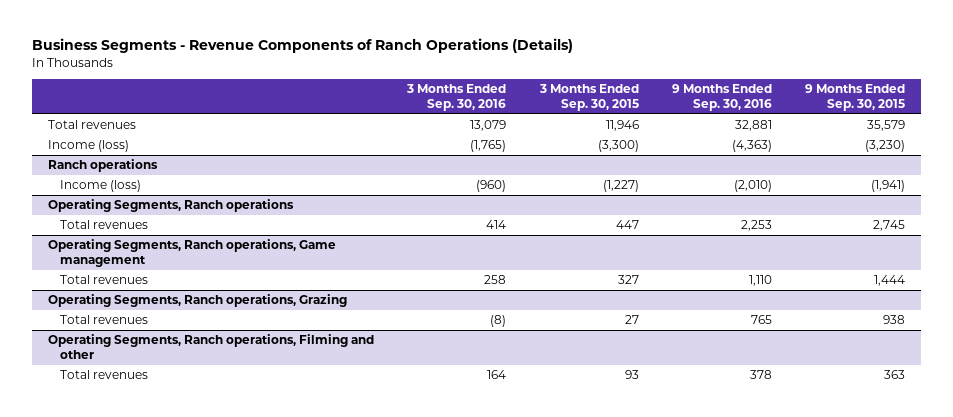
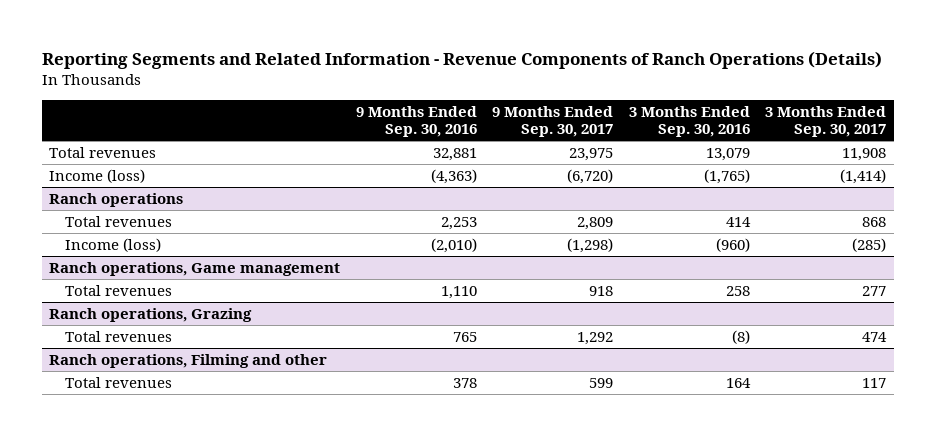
- Business Segments - Revenue Components of Ranch Operations (Details)
+ Reporting Segments and Related Information - Revenue Components of Ranch Operations (Details)
- | 3 Months Ended Sep. 30, 2016 | 3 Months Ended Sep. 30, 2015 | 9 Months Ended Sep. 30, 2016 | 9 Months Ended Sep. 30, 2015
+ | 9 Months Ended Sep. 30, 2016 | 9 Months Ended Sep. 30, 2017 | 3 Months Ended Sep. 30, 2016 | 3 Months Ended Sep. 30, 2017
- Operating Segments, Ranch operations
- Operating Segments, Ranch operations, Game management
@ Ranch operations
moved down: Income (loss) | (2,010) | (1,298) | (960) | (285)
+ Ranch operations, Game management
- Operating Segments, Ranch operations, Grazing
+ Ranch operations, Grazing
- Operating Segments, Ranch operations, Filming and other
+ Ranch operations, Filming and other

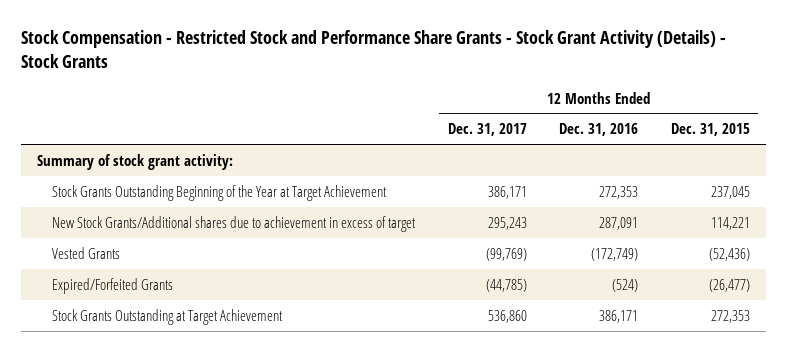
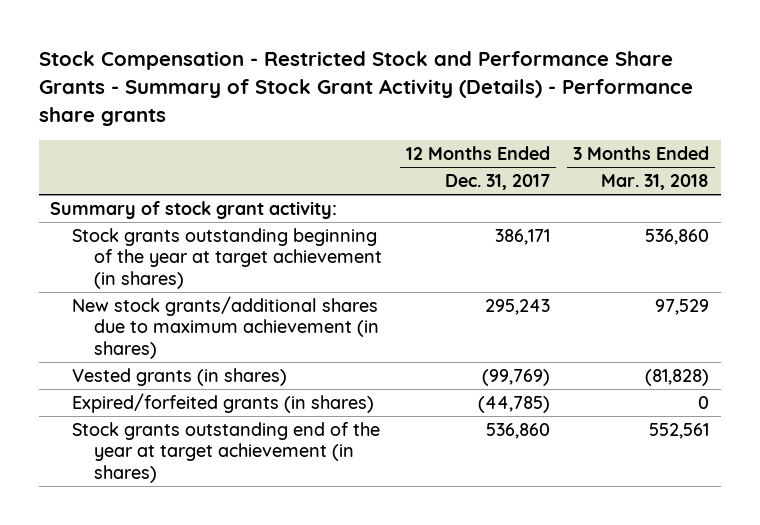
- Stock Compensation - Restricted Stock and Performance Share Grants - Stock Grant Activity (Details) - Stock Grants
+ Stock Compensation - Restricted Stock and Performance Share Grants - Summary of Stock Grant Activity (Details) - Performance share grants
- | 12 Months Ended Dec. 31, 2017 | 12 Months Ended Dec. 31, 2016 | 12 Months Ended Dec. 31, 2015
+ | 12 Months Ended Dec. 31, 2017 | 3 Months Ended Mar. 31, 2018
- Stock Grants Outstanding Beginning of the Year at Target Achievement | 386,171 | 272,353 | 237,045
- New Stock Grants/Additional shares due to achievement in excess of target | 295,243 | 287,091 | 114,221
- Vested Grants | (99,769) | (172,749) | (52,436)
- Expired/Forfeited Grants | (44,785) | (524) | (26,477)
- Stock Grants Outstanding at Target Achievement | 536,860 | 386,171 | 272,353
+ Stock grants outstanding beginning of the year at target achievement (in shares) | 386,171 | 536,860
+ New stock grants/additional shares due to maximum achievement (in shares) | 295,243 | 97,529
+ Vested grants (in shares) | (99,769) | (81,828)
+ Expired/forfeited grants (in shares) | (44,785) | 0
+ Stock grants outstanding end of the year at target achievement (in shares) | 536,860 | 552,561

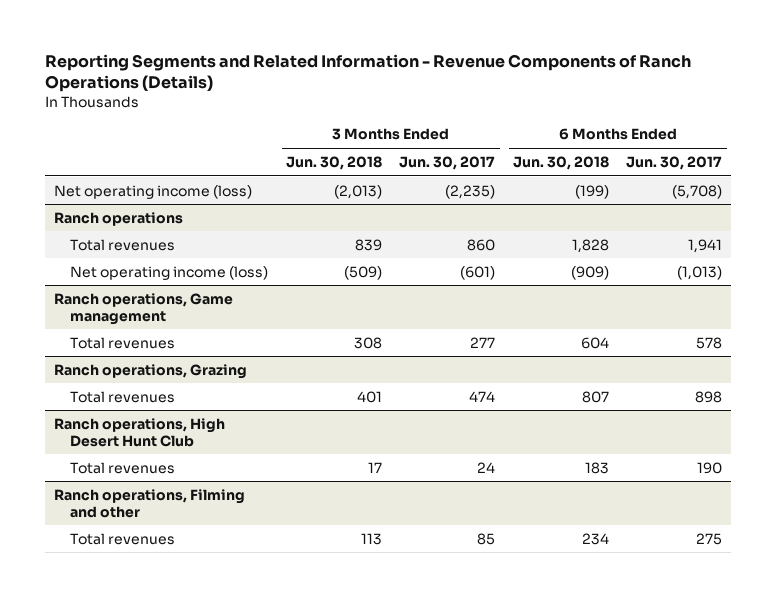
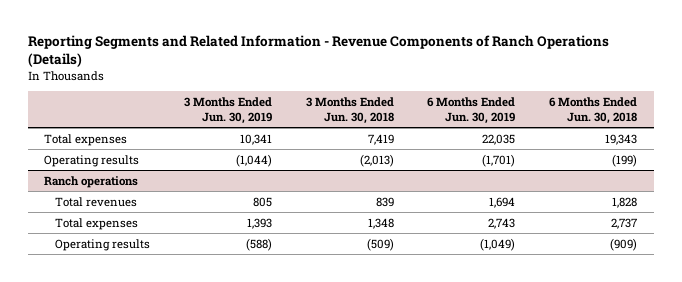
- | 3 Months Ended Jun. 30, 2018 | 3 Months Ended Jun. 30, 2017 | 6 Months Ended Jun. 30, 2018 | 6 Months Ended Jun. 30, 2017
+ | 3 Months Ended Jun. 30, 2019 | 3 Months Ended Jun. 30, 2018 | 6 Months Ended Jun. 30, 2019 | 6 Months Ended Jun. 30, 2018
- Net operating income (loss) | (2,013) | (2,235) | (199) | (5,708)
+ Total expenses | 10,341 | 7,419 | 22,035 | 19,343
+ Operating results | (1,044) | (2,013) | (1,701) | (199)
@ Ranch operations
- Net operating income (loss) | (509) | (601) | (909) | (1,013)
- Ranch operations, Game management
- Total revenues | 308 | 277 | 604 | 578
- Ranch operations, Grazing
- Total revenues | 401 | 474 | 807 | 898
- Ranch operations, High Desert Hunt Club
- Total revenues | 17 | 24 | 183 | 190
- Ranch operations, Filming and other
- Total revenues | 113 | 85 | 234 | 275
@ Ranch operations
+ Total expenses | 1,393 | 1,348 | 2,743 | 2,737
+ Operating results | (588) | (509) | (1,049) | (909)

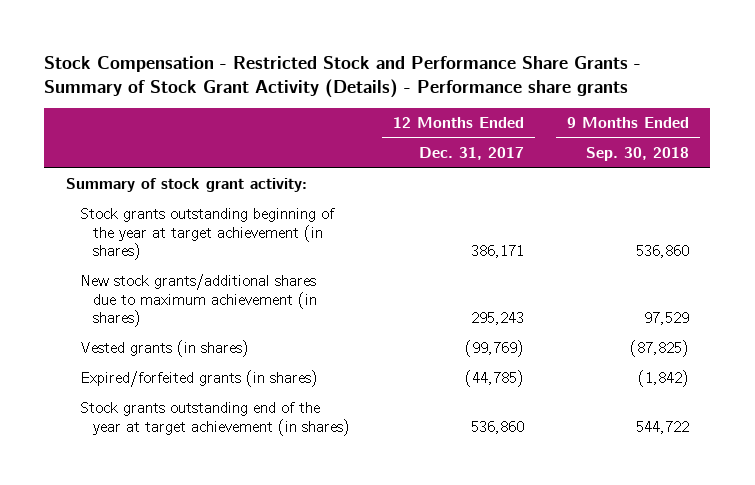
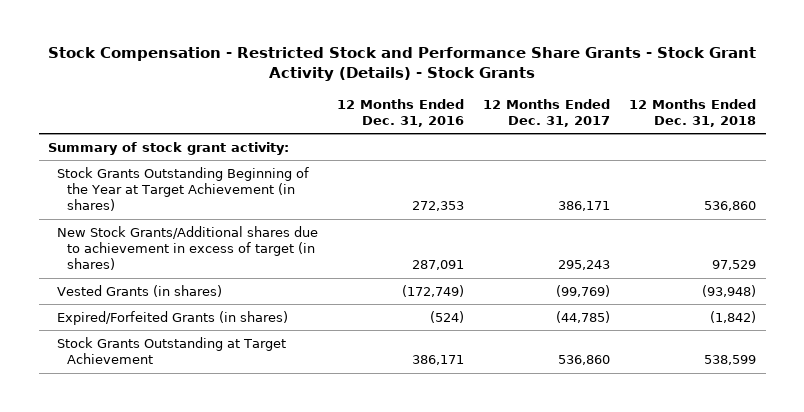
- Stock Compensation - Restricted Stock and Performance Share Grants - Summary of Stock Grant Activity (Details) - Performance share grants
+ Stock Compensation - Restricted Stock and Performance Share Grants - Stock Grant Activity (Details) - Stock Grants
- | 12 Months Ended Dec. 31, 2017 | 9 Months Ended Sep. 30, 2018
+ | 12 Months Ended Dec. 31, 2016 | 12 Months Ended Dec. 31, 2017 | 12 Months Ended Dec. 31, 2018
- Stock grants outstanding beginning of the year at target achievement (in shares) | 386,171 | 536,860
- New stock grants/additional shares due to maximum achievement (in shares) | 295,243 | 97,529
- Vested grants (in shares) | (99,769) | (87,825)
- Expired/forfeited grants (in shares) | (44,785) | (1,842)
- Stock grants outstanding end of the year at target achievement (in shares) | 536,860 | 544,722
+ Stock Grants Outstanding Beginning of the Year at Target Achievement (in shares) | 272,353 | 386,171 | 536,860
+ New Stock Grants/Additional shares due to achievement in excess of target (in shares) | 287,091 | 295,243 | 97,529
+ Vested Grants (in shares) | (172,749) | (99,769) | (93,948)
+ Expired/Forfeited Grants (in shares) | (524) | (44,785) | (1,842)
+ Stock Grants Outstanding at Target Achievement | 386,171 | 536,860 | 538,599

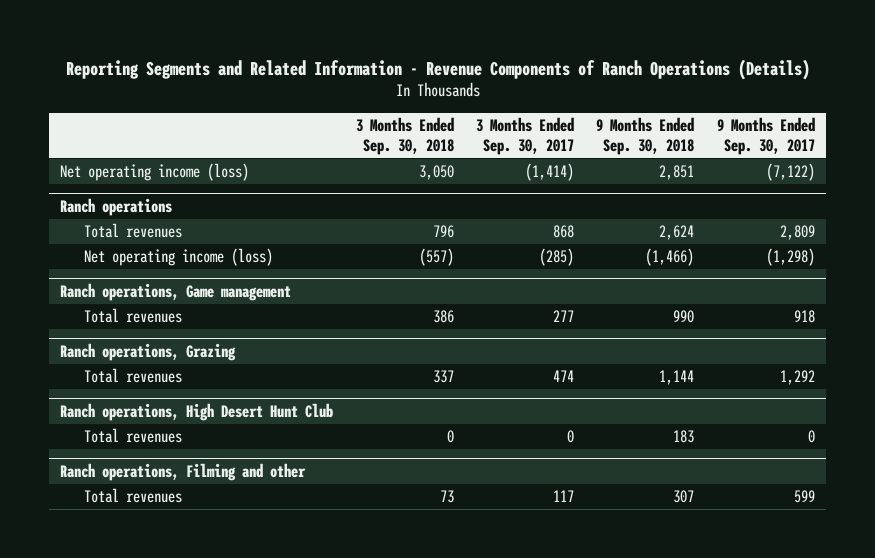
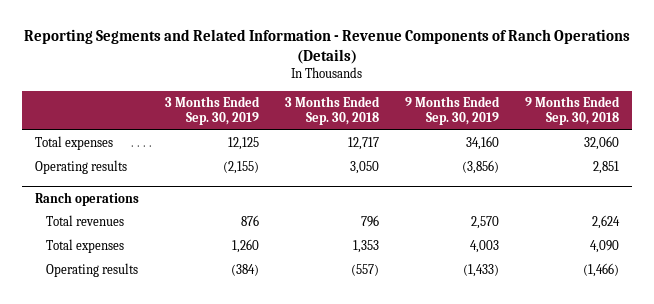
- | 3 Months Ended Sep. 30, 2018 | 3 Months Ended Sep. 30, 2017 | 9 Months Ended Sep. 30, 2018 | 9 Months Ended Sep. 30, 2017
+ | 3 Months Ended Sep. 30, 2019 | 3 Months Ended Sep. 30, 2018 | 9 Months Ended Sep. 30, 2019 | 9 Months Ended Sep. 30, 2018
- Net operating income (loss) | 3,050 | (1,414) | 2,851 | (7,122)
+ Total expenses | 12,125 | 12,717 | 34,160 | 32,060
+ Operating results | (2,155) | 3,050 | (3,856) | 2,851
@ Ranch operations
- Net operating income (loss) | (557) | (285) | (1,466) | (1,298)
- Ranch operations, Game management
- Total revenues | 386 | 277 | 990 | 918
- Ranch operations, Grazing
- Total revenues | 337 | 474 | 1,144 | 1,292
- Ranch operations, High Desert Hunt Club
- Total revenues | 0 | 0 | 183 | 0
- Ranch operations, Filming and other
- Total revenues | 73 | 117 | 307 | 599
@ Ranch operations
+ Total expenses | 1,260 | 1,353 | 4,003 | 4,090
+ Operating results | (384) | (557) | (1,433) | (1,466)

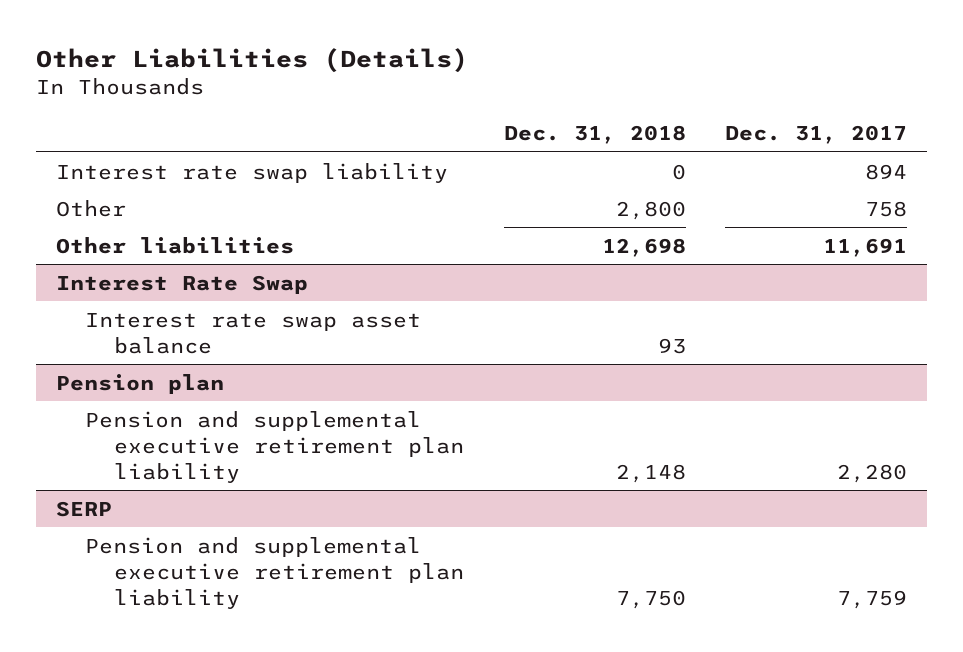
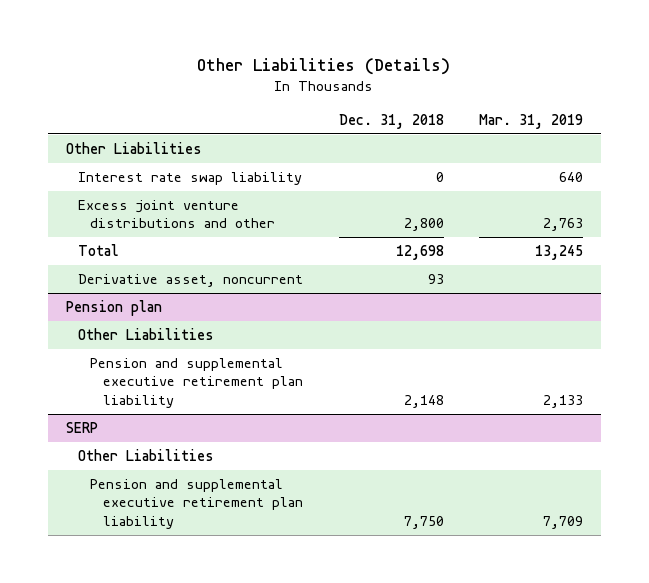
- | Dec. 31, 2018 | Dec. 31, 2017
+ | Dec. 31, 2018 | Mar. 31, 2019
+ Other Liabilities
- Other | 2,800 | 758
- Other liabilities | 12,698 | 11,691
- Interest Rate Swap
- Interest rate swap asset balance | 93 |
+ Excess joint venture distributions and other | 2,800 | 2,763
+ Total | 12,698 | 13,245
+ Derivative asset, noncurrent | 93 |
@ Pension plan
+ Other Liabilities
@ SERP
+ Other Liabilities

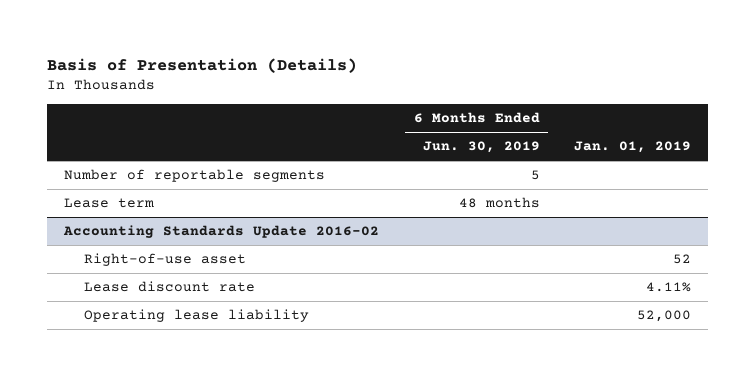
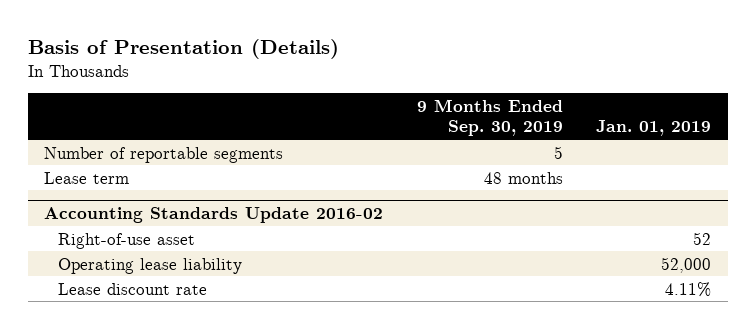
- | 6 Months Ended Jun. 30, 2019 | Jan. 01, 2019
+ | 9 Months Ended Sep. 30, 2019 | Jan. 01, 2019
@ Accounting Standards Update 2016-02
moved down: Lease discount rate | | 4.11%

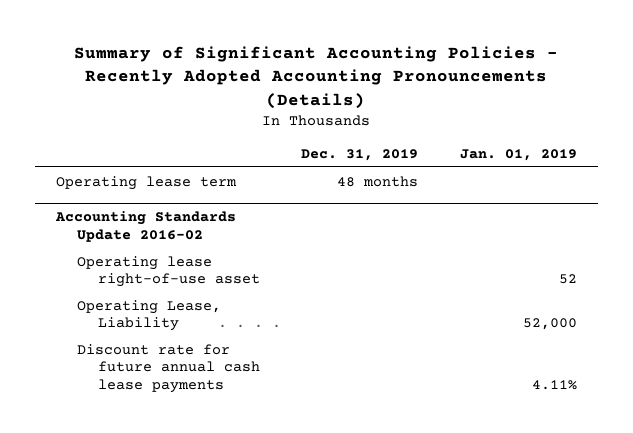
- Basis of Presentation (Details)
+ Summary of Significant Accounting Policies - Recently Adopted Accounting Pronouncements (Details)
- | 9 Months Ended Sep. 30, 2019 | Jan. 01, 2019
+ | Dec. 31, 2019 | Jan. 01, 2019
- Number of reportable segments | 5 |
- Lease term | 48 months |
+ Operating lease term | 48 months |
@ Accounting Standards Update 2016-02
- Right-of-use asset | | 52
- Operating lease liability | | 52,000
- Lease discount rate | | 4.11%
+ Operating lease right-of-use asset | | 52
+ Operating Lease, Liability | | 52,000
+ Discount rate for future annual cash lease payments | | 4.11%

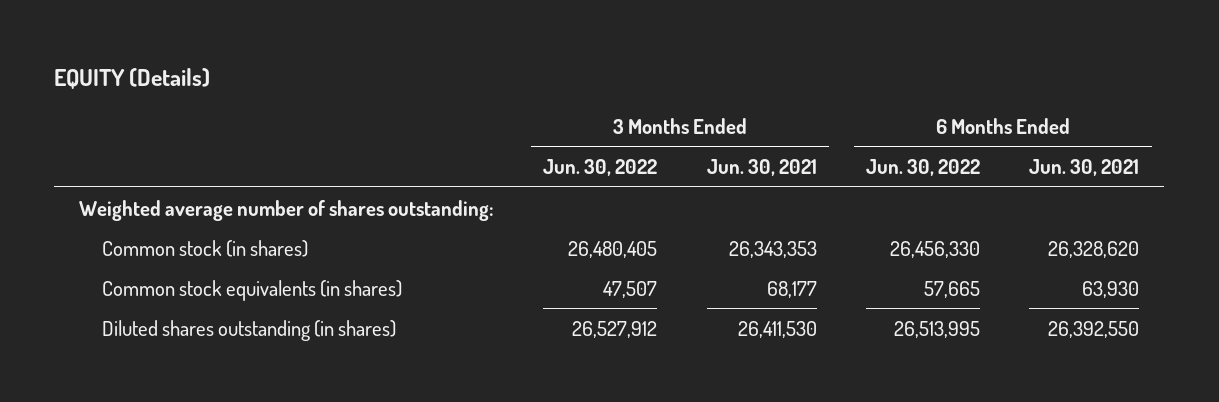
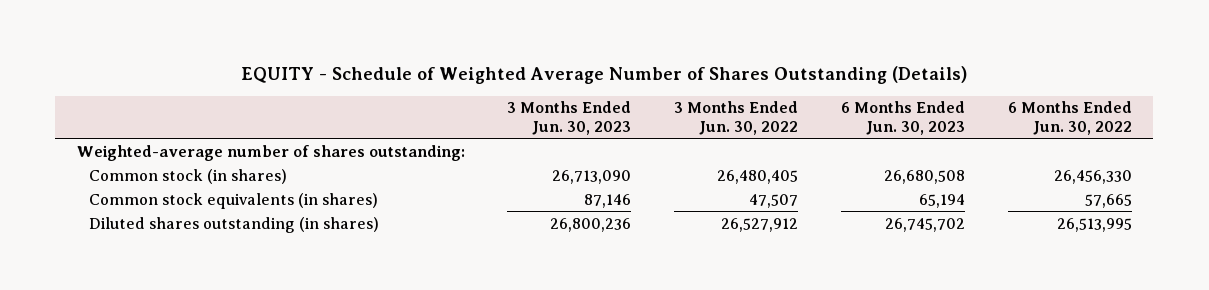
- EQUITY (Details)
+ EQUITY - Schedule of Weighted Average Number of Shares Outstanding (Details)
- | 3 Months Ended Jun. 30, 2022 | 3 Months Ended Jun. 30, 2021 | 6 Months Ended Jun. 30, 2022 | 6 Months Ended Jun. 30, 2021
+ | 3 Months Ended Jun. 30, 2023 | 3 Months Ended Jun. 30, 2022 | 6 Months Ended Jun. 30, 2023 | 6 Months Ended Jun. 30, 2022
- Weighted average number of shares outstanding:
+ Weighted-average number of shares outstanding:

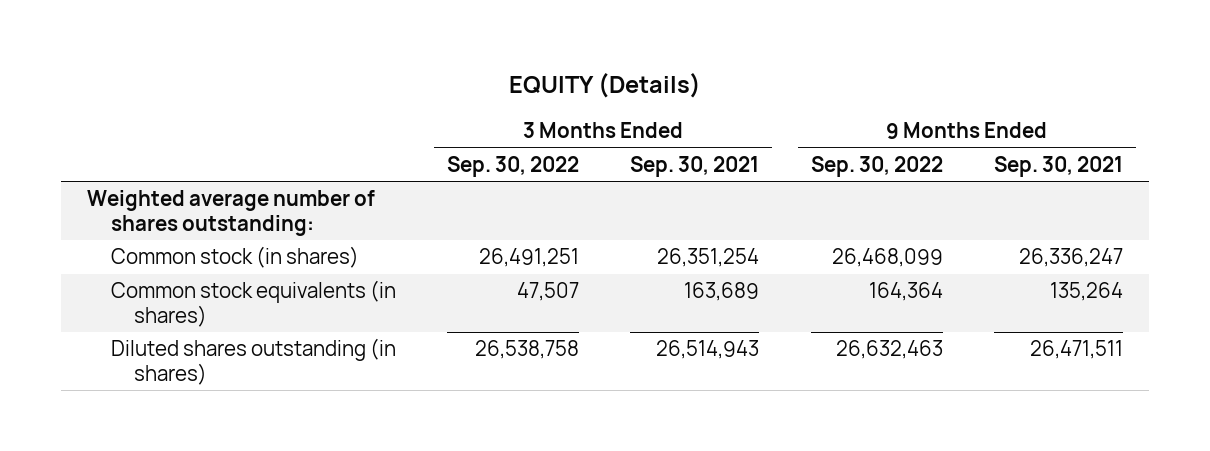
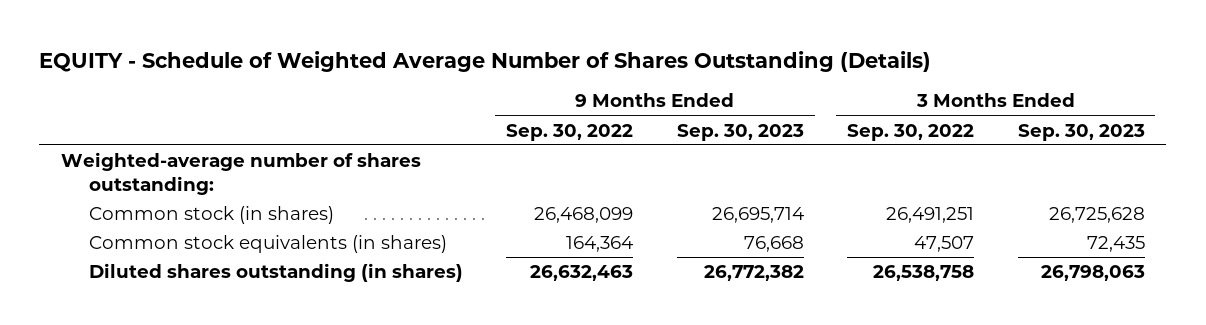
- EQUITY (Details)
+ EQUITY - Schedule of Weighted Average Number of Shares Outstanding (Details)
- | 3 Months Ended Sep. 30, 2022 | 3 Months Ended Sep. 30, 2021 | 9 Months Ended Sep. 30, 2022 | 9 Months Ended Sep. 30, 2021
+ | 9 Months Ended Sep. 30, 2022 | 9 Months Ended Sep. 30, 2023 | 3 Months Ended Sep. 30, 2022 | 3 Months Ended Sep. 30, 2023
- Weighted average number of shares outstanding:
+ Weighted-average number of shares outstanding:

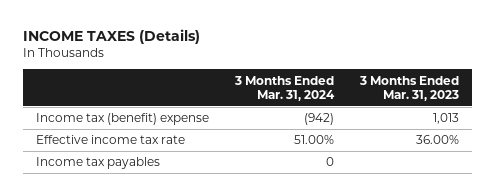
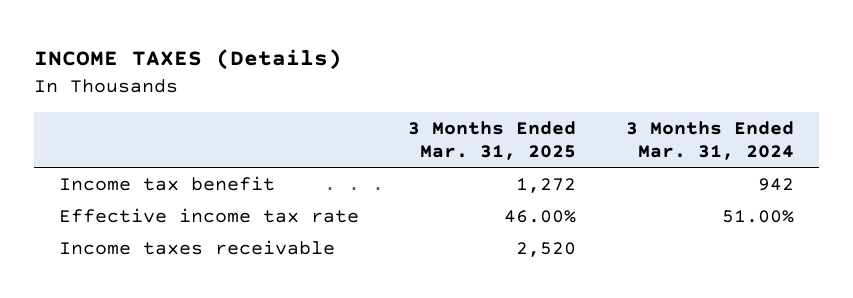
- | 3 Months Ended Mar. 31, 2024 | 3 Months Ended Mar. 31, 2023
+ | 3 Months Ended Mar. 31, 2025 | 3 Months Ended Mar. 31, 2024
- Income tax (benefit) expense | (942) | 1,013
+ Income tax benefit | 1,272 | 942
- Income tax payables | 0 |
+ Income taxes receivable | 2,520 |

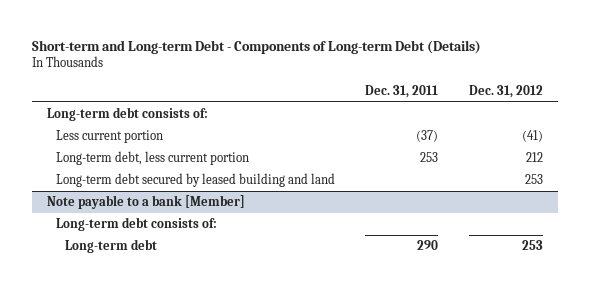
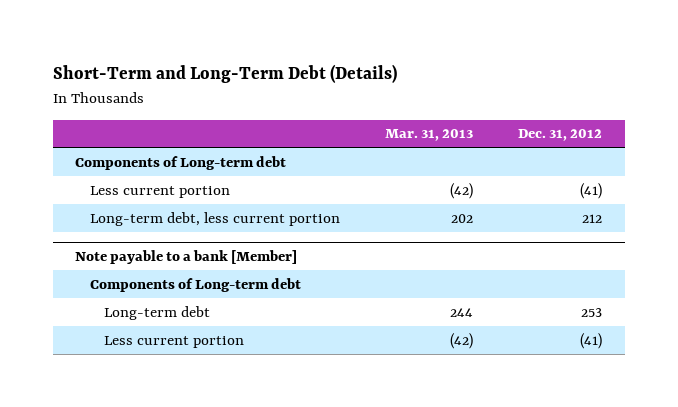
- Short-term and Long-term Debt - Components of Long-term Debt (Details)
+ Short-Term and Long-Term Debt (Details)
- | Dec. 31, 2011 | Dec. 31, 2012
+ | Mar. 31, 2013 | Dec. 31, 2012
- Long-term debt consists of:
+ Components of Long-term debt
- Long-term debt secured by leased building and land | | 253
@ Note payable to a bank [Member]
- Long-term debt consists of:
+ Components of Long-term debt
+ Less current portion | (42) | (41)

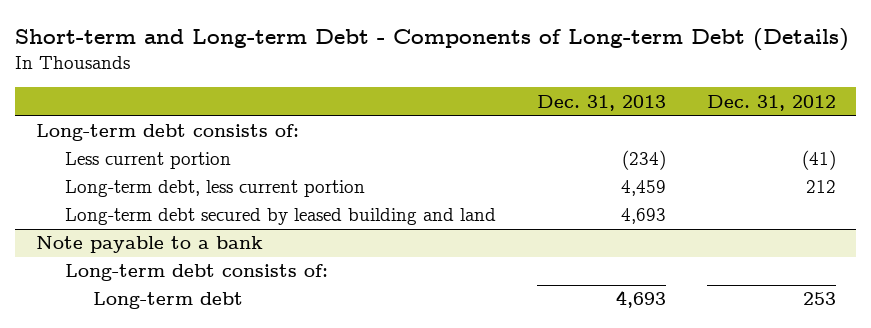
- Short-Term and Long-Term Debt (Details)
+ Short-term and Long-term Debt - Components of Long-term Debt (Details)
- | Mar. 31, 2013 | Dec. 31, 2012
+ | Dec. 31, 2013 | Dec. 31, 2012
- Components of Long-term debt
+ Long-term debt consists of:
- Note payable to a bank [Member]
- Components of Long-term debt
+ Long-term debt secured by leased building and land | 4,693 |
+ Note payable to a bank
+ Long-term debt consists of:
- Less current portion | (42) | (41)

